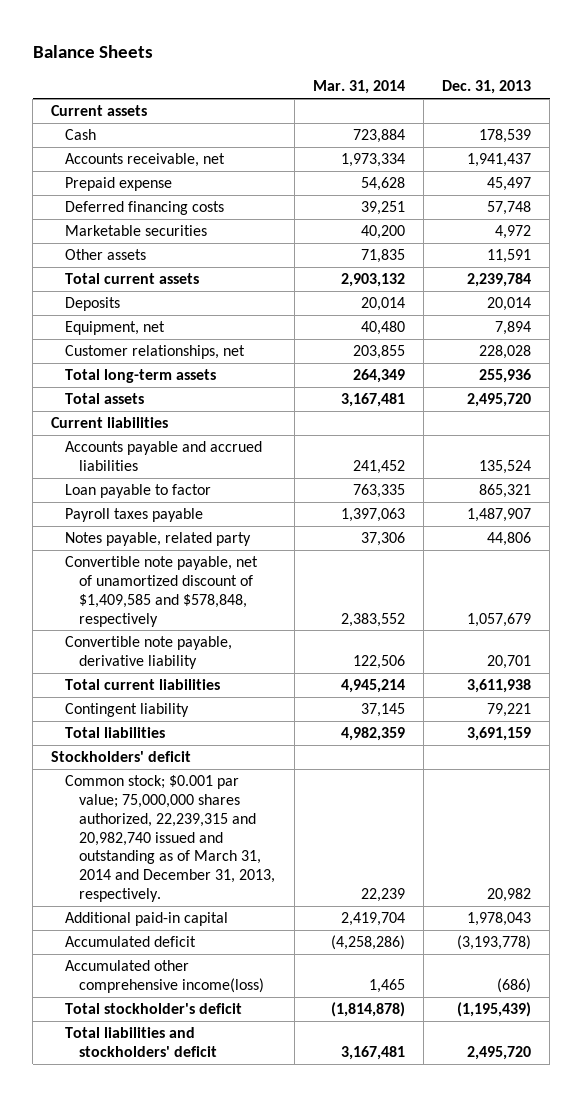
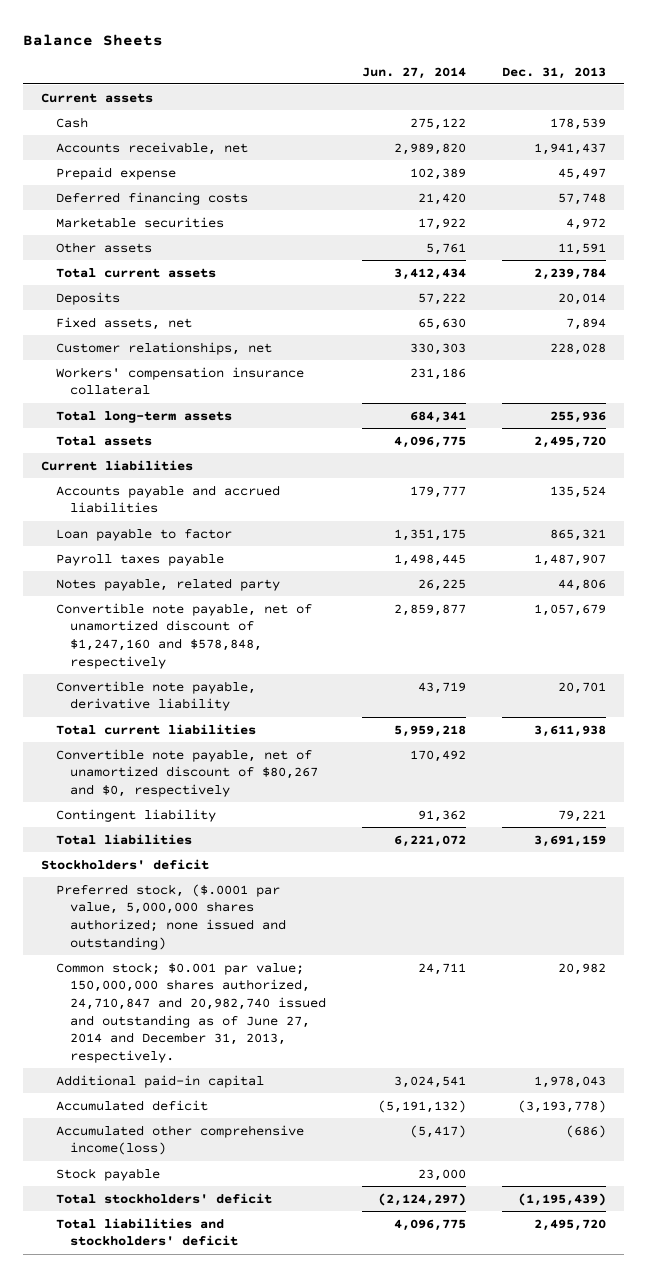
- | Mar. 31, 2014 | Dec. 31, 2013
+ | Jun. 27, 2014 | Dec. 31, 2013
- Equipment, net | 40,480 | 7,894
+ Fixed assets, net | 65,630 | 7,894
+ Workers' compensation insurance collateral | 231,186 |
- Convertible note payable, net of unamortized discount of $1,409,585 and $578,848, respectively | 2,383,552 | 1,057,679
+ Convertible note payable, net of unamortized discount of $1,247,160 and $578,848, respectively | 2,859,877 | 1,057,679
+ Convertible note payable, net of unamortized discount of $80,267 and $0, respectively | 170,492 |
- Common stock; $0.001 par value; 75,000,000 shares authorized, 22,239,315 and 20,982,740 issued and outstanding as of March 31, 2014 and December 31, 2013, respectively. | 22,239 | 20,982
+ Preferred stock, ($.0001 par value, 5,000,000 shares authorized; none issued and outstanding)
+ Common stock; $0.001 par value; 150,000,000 shares authorized, 24,710,847 and 20,982,740 issued and outstanding as of June 27, 2014 and December 31, 2013, respectively. | 24,711 | 20,982
- Total stockholder's deficit | (1,814,878) | (1,195,439)
+ Stock payable | 23,000 |
+ Total stockholders' deficit | (2,124,297) | (1,195,439)

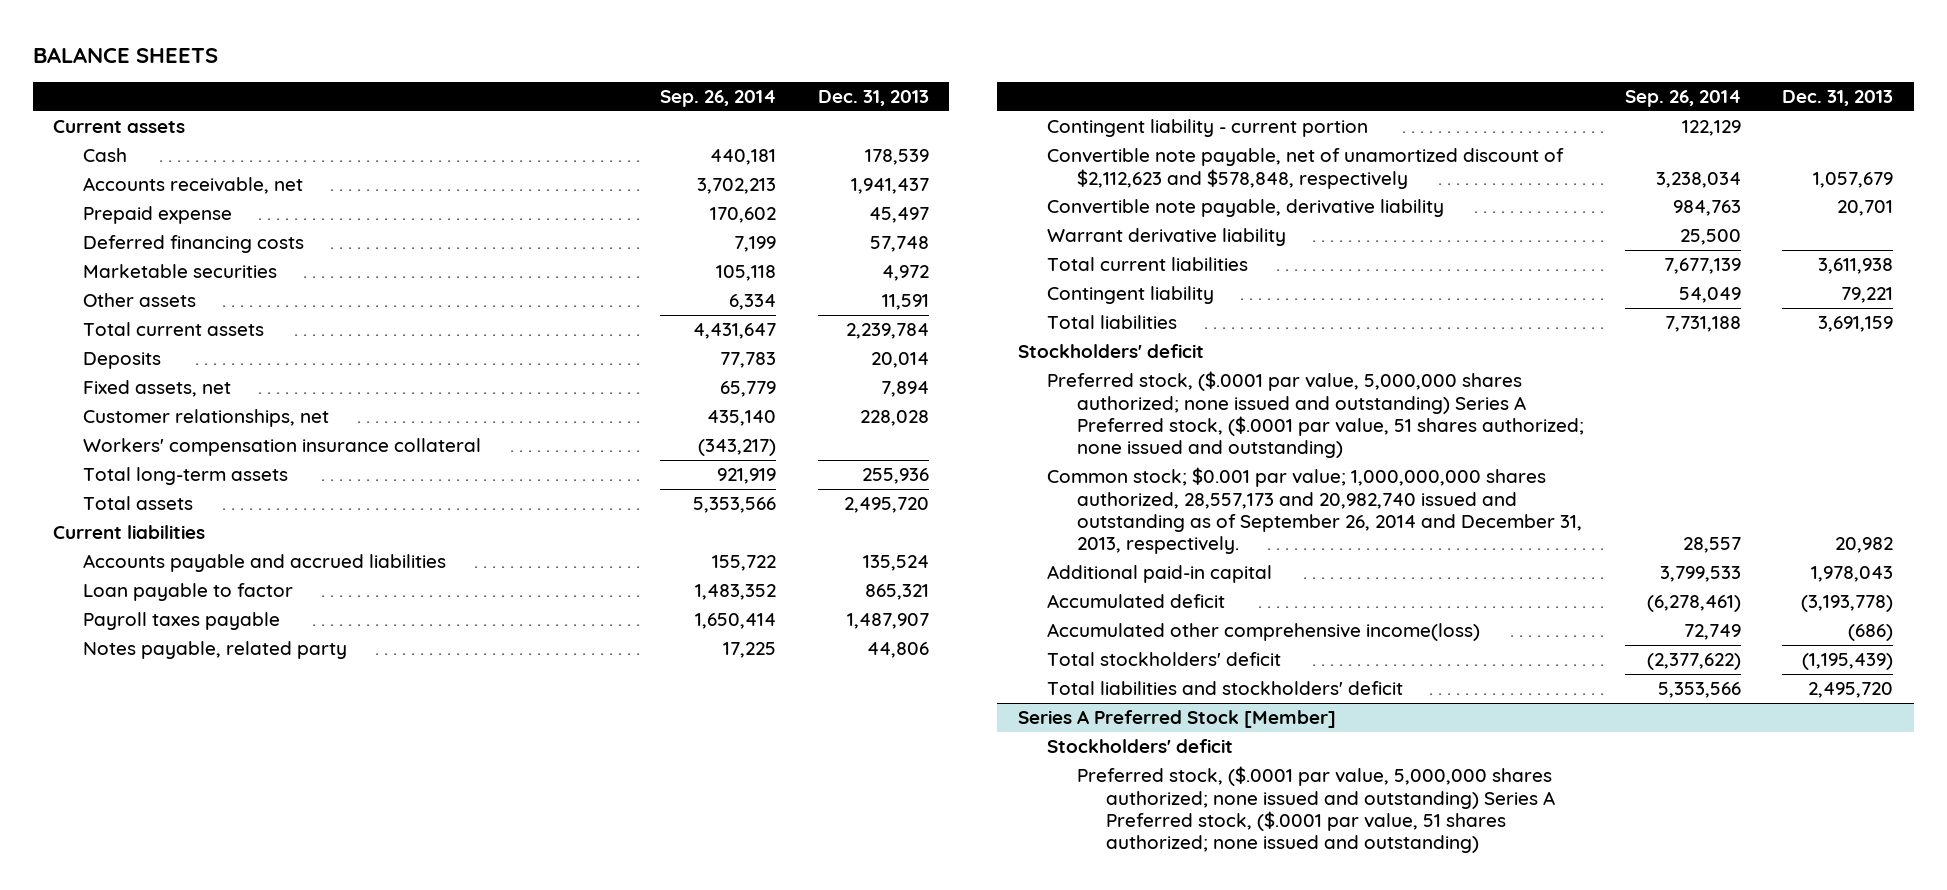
- Balance Sheets
+ BALANCE SHEETS
- | Jun. 27, 2014 | Dec. 31, 2013
+ | Sep. 26, 2014 | Dec. 31, 2013
- Convertible note payable, net of unamortized discount of $1,247,160 and $578,848, respectively | 2,859,877 | 1,057,679
+ Contingent liability - current portion | 122,129 |
+ Convertible note payable, net of unamortized discount of $2,112,623 and $578,848, respectively | 3,238,034 | 1,057,679
+ Warrant derivative liability | 25,500 |
- Convertible note payable, net of unamortized discount of $80,267 and $0, respectively | 170,492 |
- Preferred stock, ($.0001 par value, 5,000,000 shares authorized; none issued and outstanding)
- Common stock; $0.001 par value; 150,000,000 shares authorized, 24,710,847 and 20,982,740 issued and outstanding as of June 27, 2014 and December 31, 2013, respectively. | 24,711 | 20,982
+ Preferred stock, ($.0001 par value, 5,000,000 shares authorized; none issued and outstanding) Series A Preferred stock, ($.0001 par value, 51 shares authorized; none issued and outstanding)
+ Common stock; $0.001 par value; 1,000,000,000 shares authorized, 28,557,173 and 20,982,740 issued and outstanding as of September 26, 2014 and December 31, 2013, respectively. | 28,557 | 20,982
- Stock payable | 23,000 |
+ Series A Preferred Stock [Member]
+ Stockholders' deficit
+ Preferred stock, ($.0001 par value, 5,000,000 shares authorized; none issued and outstanding) Series A Preferred stock, ($.0001 par value, 51 shares authorized; none issued and outstanding)

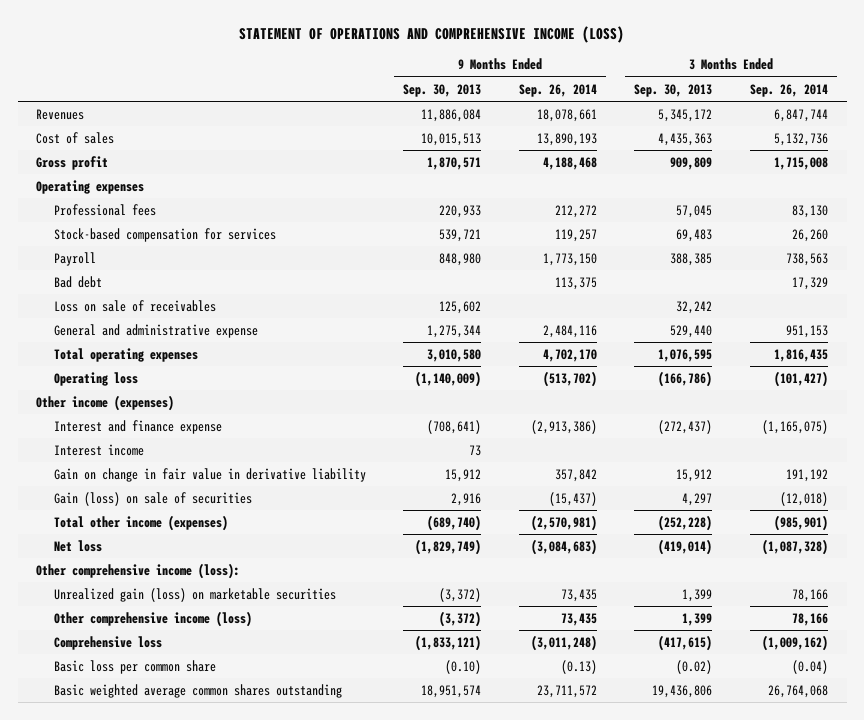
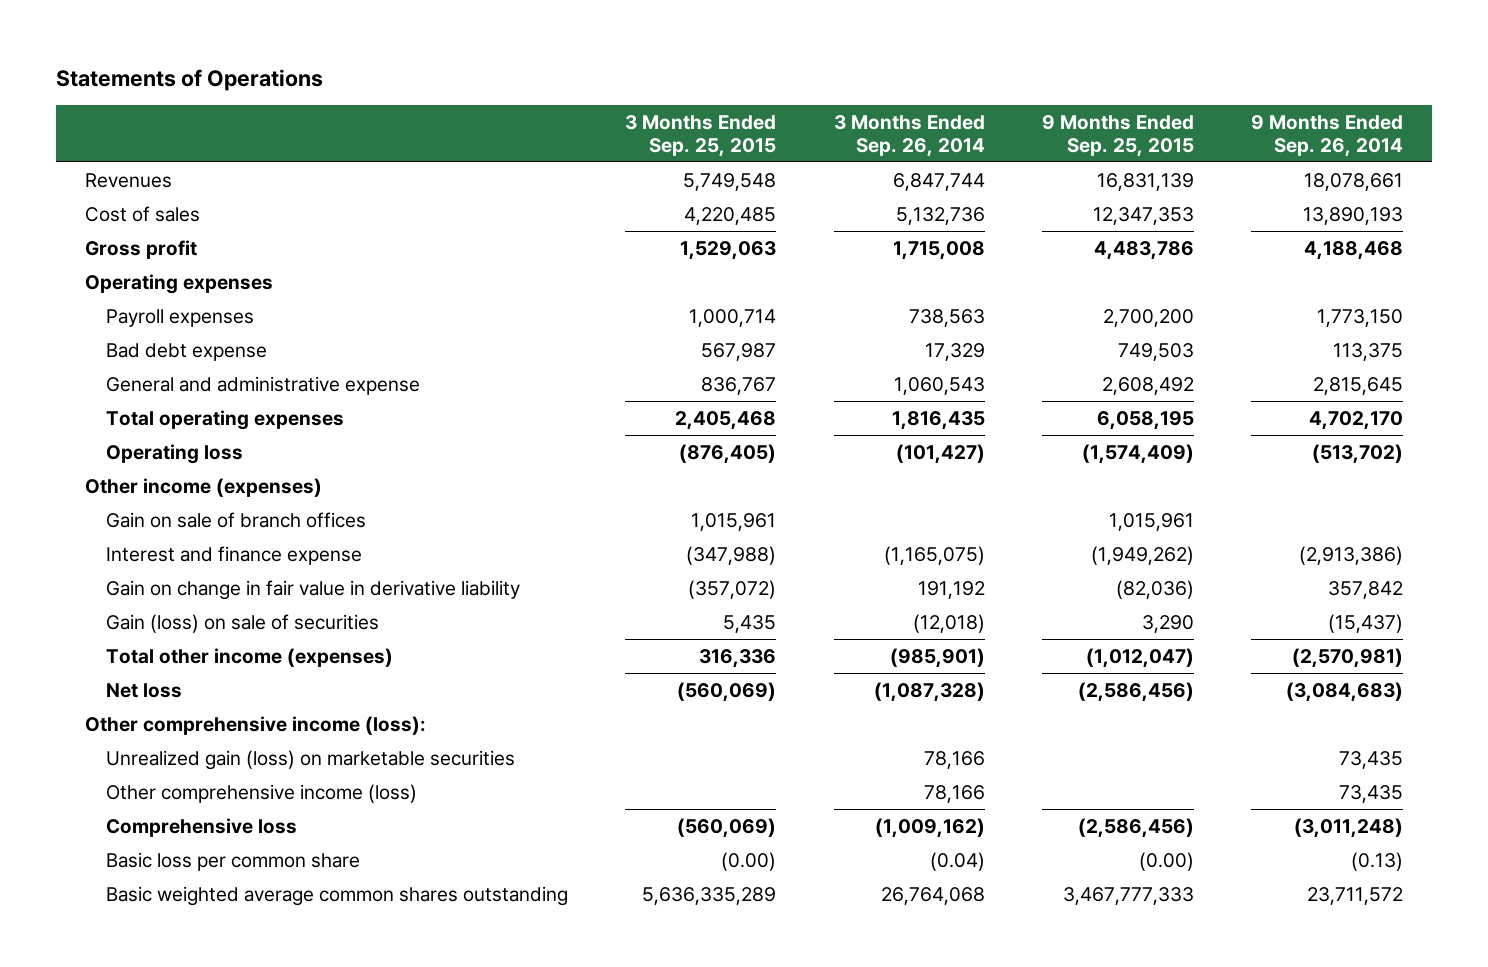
- STATEMENT OF OPERATIONS AND COMPREHENSIVE INCOME (LOSS)
+ Statements of Operations
- | 9 Months Ended Sep. 30, 2013 | 9 Months Ended Sep. 26, 2014 | 3 Months Ended Sep. 30, 2013 | 3 Months Ended Sep. 26, 2014
+ | 3 Months Ended Sep. 25, 2015 | 3 Months Ended Sep. 26, 2014 | 9 Months Ended Sep. 25, 2015 | 9 Months Ended Sep. 26, 2014
- Professional fees | 220,933 | 212,272 | 57,045 | 83,130
- Stock-based compensation for services | 539,721 | 119,257 | 69,483 | 26,260
- Payroll | 848,980 | 1,773,150 | 388,385 | 738,563
- Bad debt | | 113,375 | | 17,329
- Loss on sale of receivables | 125,602 | | 32,242 |
- General and administrative expense | 1,275,344 | 2,484,116 | 529,440 | 951,153
+ Payroll expenses | 1,000,714 | 738,563 | 2,700,200 | 1,773,150
+ Bad debt expense | 567,987 | 17,329 | 749,503 | 113,375
+ General and administrative expense | 836,767 | 1,060,543 | 2,608,492 | 2,815,645
+ Gain on sale of branch offices | 1,015,961 | | 1,015,961 |
- Interest income | 73 | | |

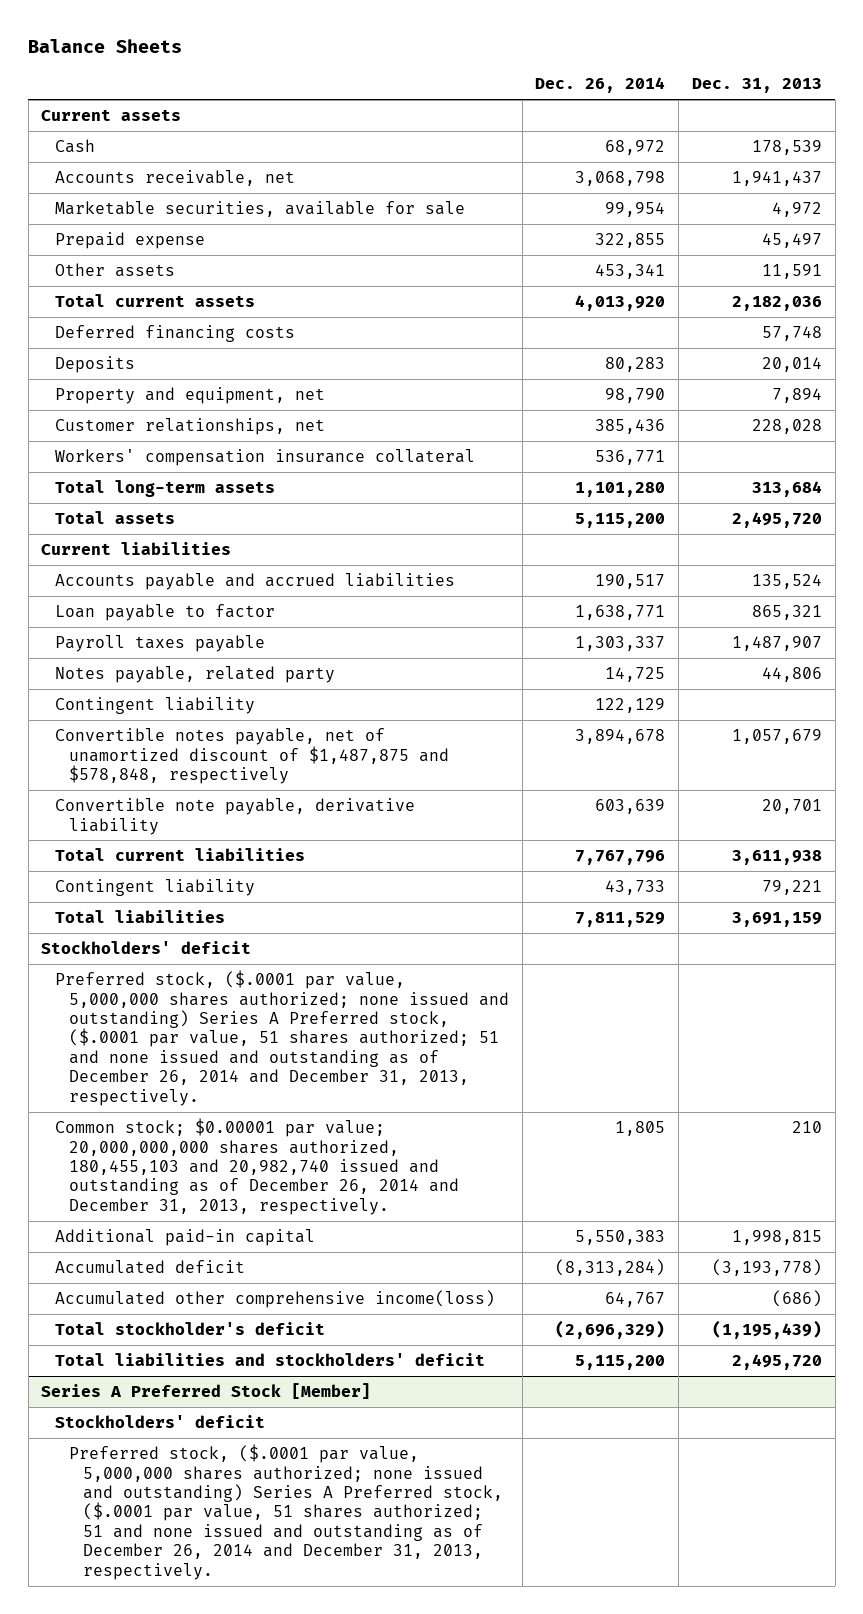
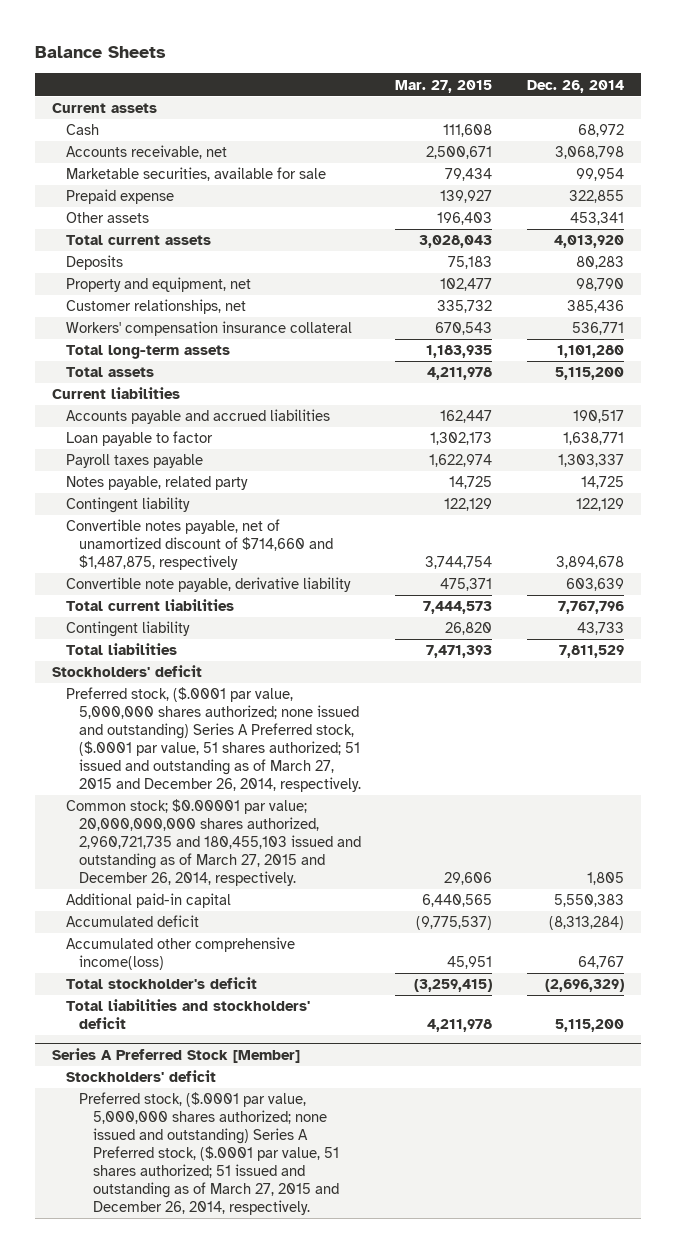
- | Dec. 26, 2014 | Dec. 31, 2013
+ | Mar. 27, 2015 | Dec. 26, 2014
- Deferred financing costs | | 57,748
- Convertible notes payable, net of unamortized discount of $1,487,875 and $578,848, respectively | 3,894,678 | 1,057,679
+ Convertible notes payable, net of unamortized discount of $714,660 and $1,487,875, respectively | 3,744,754 | 3,894,678
- Preferred stock, ($.0001 par value, 5,000,000 shares authorized; none issued and outstanding) Series A Preferred stock, ($.0001 par value, 51 shares authorized; 51 and none issued and outstanding as of December 26, 2014 and December 31, 2013, respectively.
- Common stock; $0.00001 par value; 20,000,000,000 shares authorized, 180,455,103 and 20,982,740 issued and outstanding as of December 26, 2014 and December 31, 2013, respectively. | 1,805 | 210
+ Preferred stock, ($.0001 par value, 5,000,000 shares authorized; none issued and outstanding) Series A Preferred stock, ($.0001 par value, 51 shares authorized; 51 issued and outstanding as of March 27, 2015 and December 26, 2014, respectively.
+ Common stock; $0.00001 par value; 20,000,000,000 shares authorized, 2,960,721,735 and 180,455,103 issued and outstanding as of March 27, 2015 and December 26, 2014, respectively. | 29,606 | 1,805
@ Series A Preferred Stock [Member]
- Preferred stock, ($.0001 par value, 5,000,000 shares authorized; none issued and outstanding) Series A Preferred stock, ($.0001 par value, 51 shares authorized; 51 and none issued and outstanding as of December 26, 2014 and December 31, 2013, respectively.
+ Preferred stock, ($.0001 par value, 5,000,000 shares authorized; none issued and outstanding) Series A Preferred stock, ($.0001 par value, 51 shares authorized; 51 issued and outstanding as of March 27, 2015 and December 26, 2014, respectively.

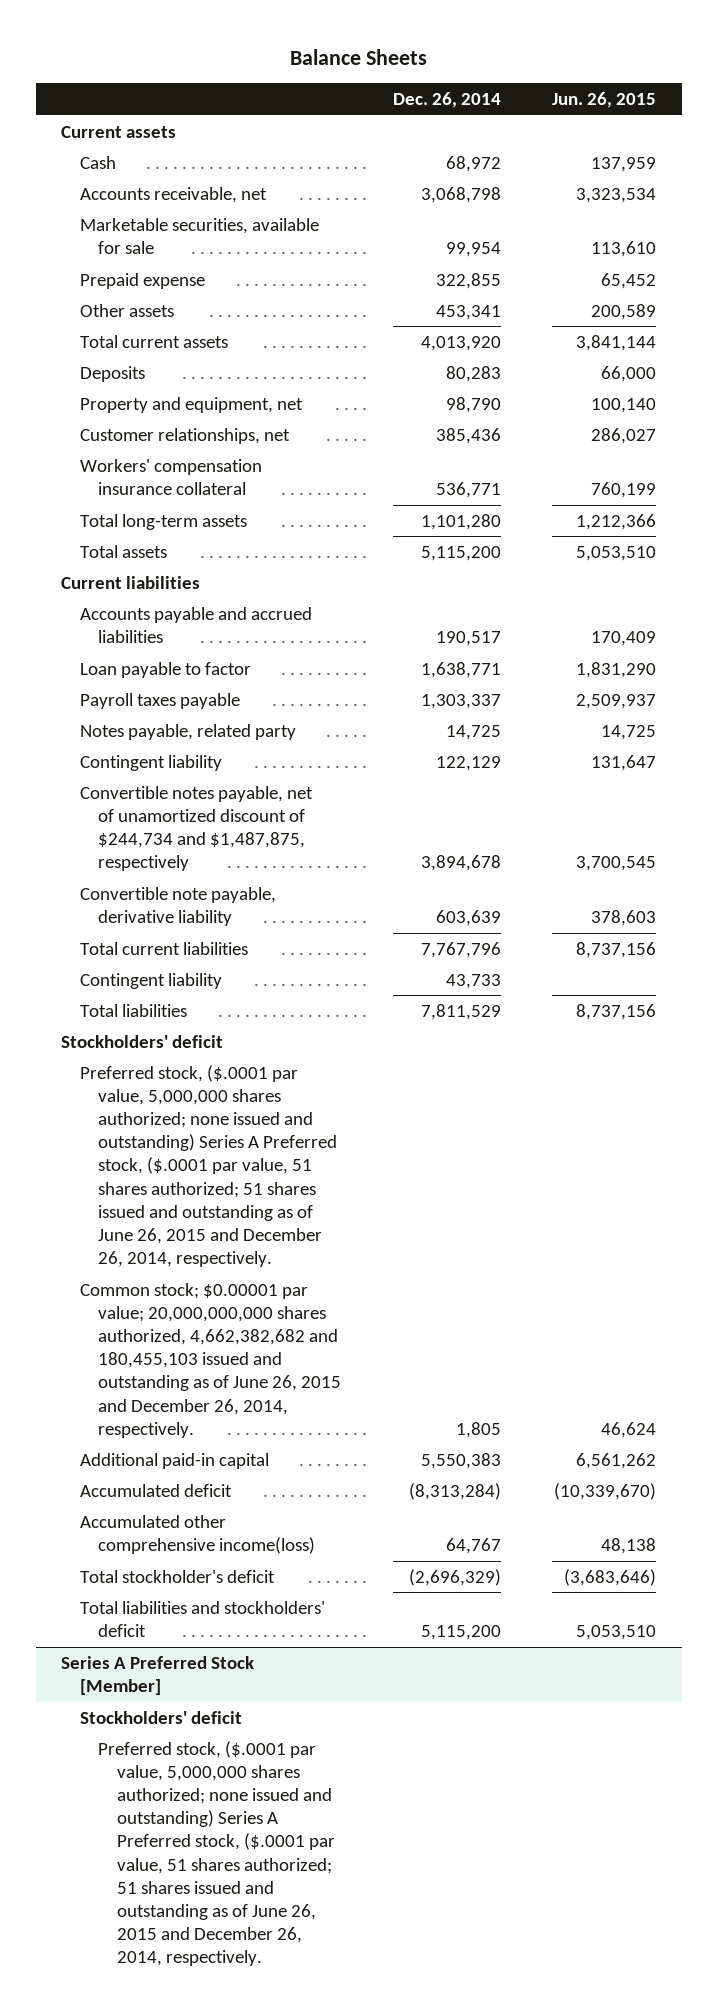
- | Mar. 27, 2015 | Dec. 26, 2014
+ | Dec. 26, 2014 | Jun. 26, 2015
- Convertible notes payable, net of unamortized discount of $714,660 and $1,487,875, respectively | 3,744,754 | 3,894,678
+ Convertible notes payable, net of unamortized discount of $244,734 and $1,487,875, respectively | 3,894,678 | 3,700,545
- Preferred stock, ($.0001 par value, 5,000,000 shares authorized; none issued and outstanding) Series A Preferred stock, ($.0001 par value, 51 shares authorized; 51 issued and outstanding as of March 27, 2015 and December 26, 2014, respectively.
- Common stock; $0.00001 par value; 20,000,000,000 shares authorized, 2,960,721,735 and 180,455,103 issued and outstanding as of March 27, 2015 and December 26, 2014, respectively. | 29,606 | 1,805
+ Preferred stock, ($.0001 par value, 5,000,000 shares authorized; none issued and outstanding) Series A Preferred stock, ($.0001 par value, 51 shares authorized; 51 shares issued and outstanding as of June 26, 2015 and December 26, 2014, respectively.
+ Common stock; $0.00001 par value; 20,000,000,000 shares authorized, 4,662,382,682 and 180,455,103 issued and outstanding as of June 26, 2015 and December 26, 2014, respectively. | 1,805 | 46,624
@ Series A Preferred Stock [Member]
- Preferred stock, ($.0001 par value, 5,000,000 shares authorized; none issued and outstanding) Series A Preferred stock, ($.0001 par value, 51 shares authorized; 51 issued and outstanding as of March 27, 2015 and December 26, 2014, respectively.
+ Preferred stock, ($.0001 par value, 5,000,000 shares authorized; none issued and outstanding) Series A Preferred stock, ($.0001 par value, 51 shares authorized; 51 shares issued and outstanding as of June 26, 2015 and December 26, 2014, respectively.

